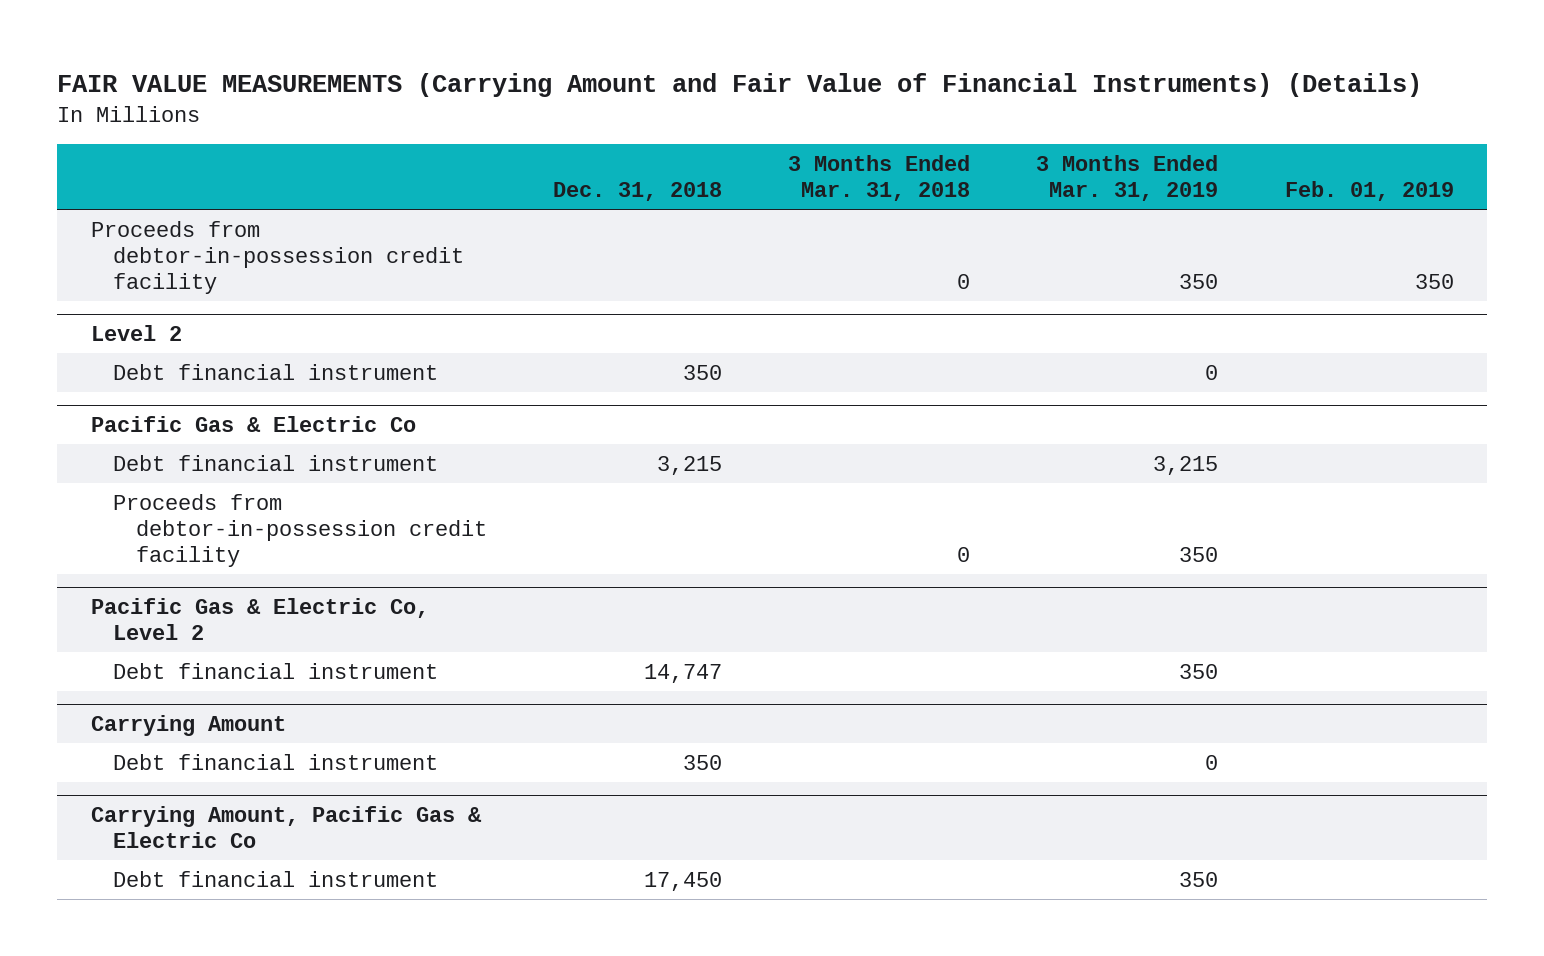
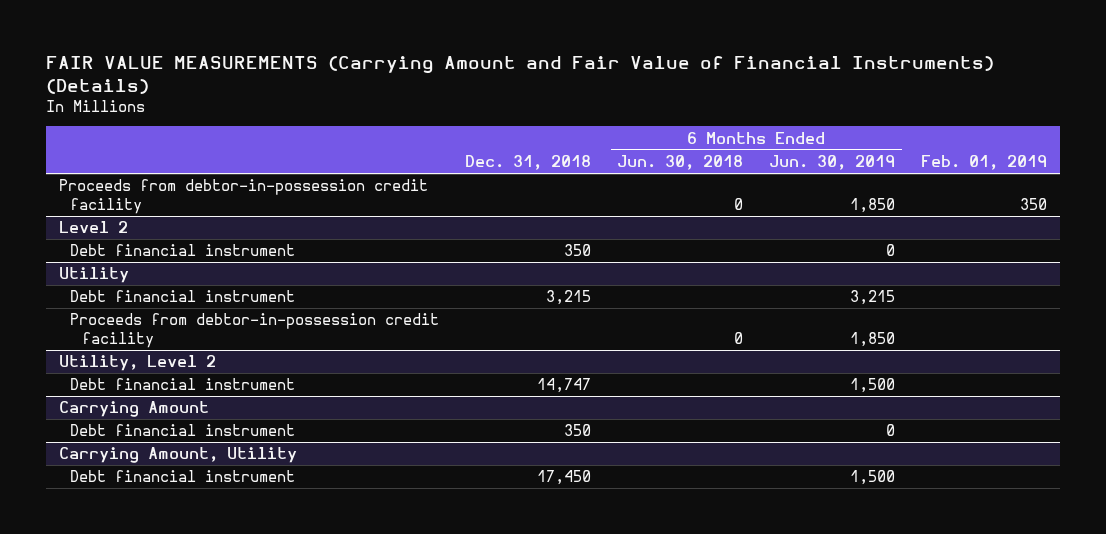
- | Dec. 31, 2018 | 3 Months Ended Mar. 31, 2018 | 3 Months Ended Mar. 31, 2019 | Feb. 01, 2019
+ | Dec. 31, 2018 | 6 Months Ended Jun. 30, 2018 | 6 Months Ended Jun. 30, 2019 | Feb. 01, 2019
- Pacific Gas & Electric Co
+ Utility
- Pacific Gas & Electric Co, Level 2
+ Utility, Level 2
- Carrying Amount, Pacific Gas & Electric Co
+ Carrying Amount, Utility

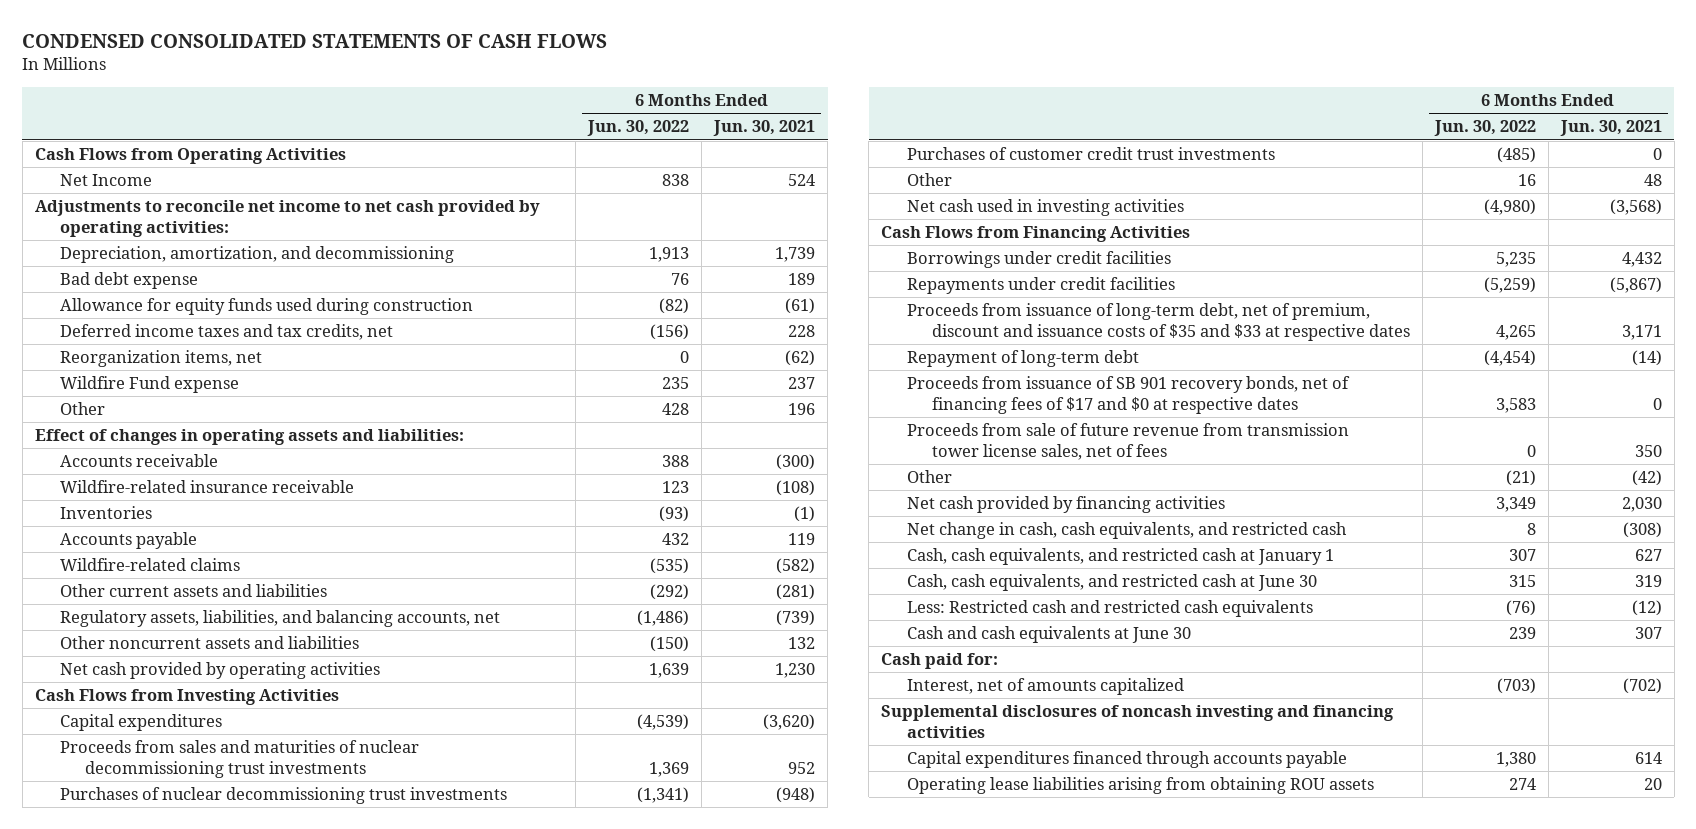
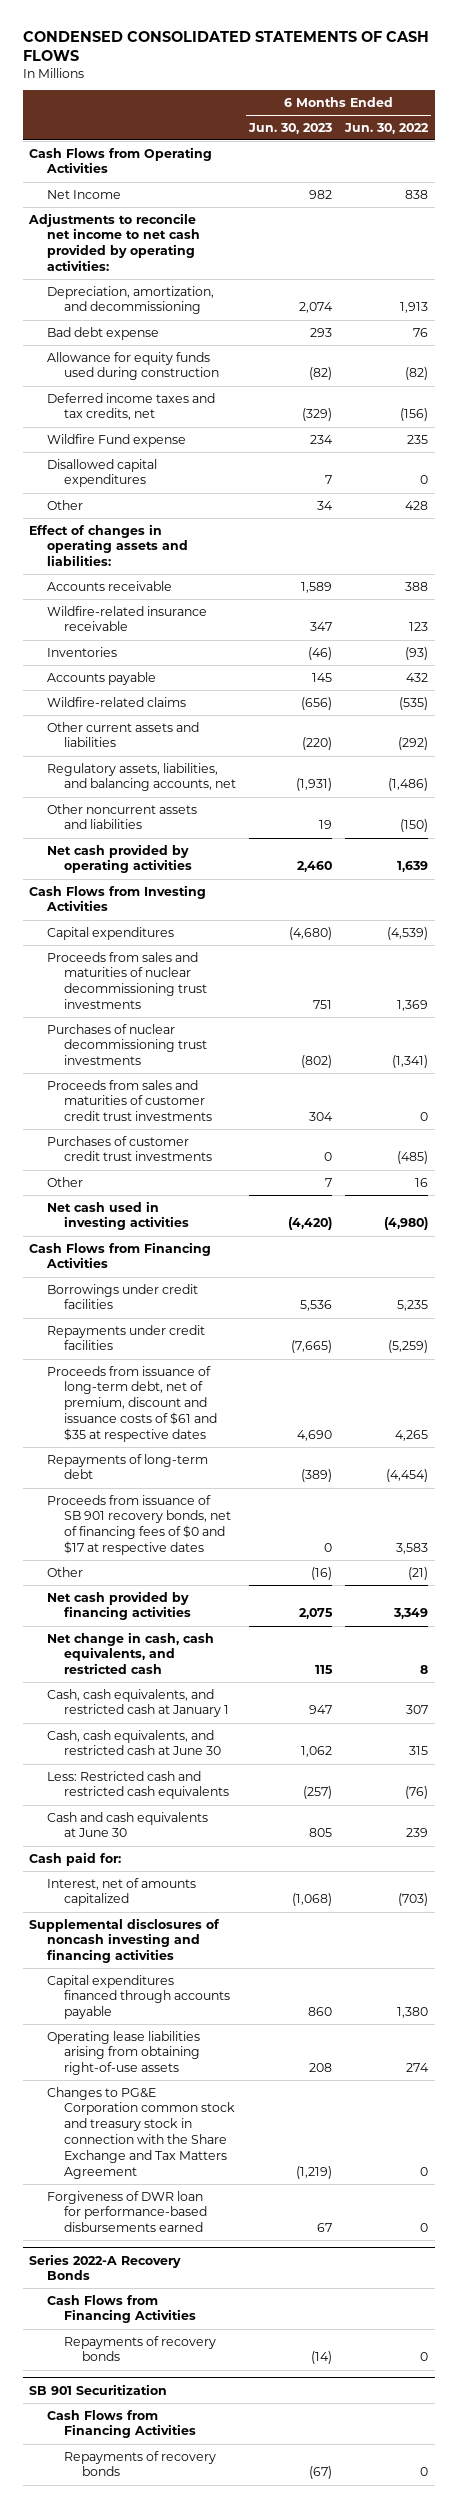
- | 6 Months Ended Jun. 30, 2022 | 6 Months Ended Jun. 30, 2021
+ | 6 Months Ended Jun. 30, 2023 | 6 Months Ended Jun. 30, 2022
- Reorganization items, net | 0 | (62)
+ Disallowed capital expenditures | 7 | 0
+ Proceeds from sales and maturities of customer credit trust investments | 304 | 0
- Proceeds from issuance of long-term debt, net of premium, discount and issuance costs of $35 and $33 at respective dates | 4,265 | 3,171
- Repayment of long-term debt | (4,454) | (14)
- Proceeds from issuance of SB 901 recovery bonds, net of financing fees of $17 and $0 at respective dates | 3,583 | 0
- Proceeds from sale of future revenue from transmission tower license sales, net of fees | 0 | 350
+ Proceeds from issuance of long-term debt, net of premium, discount and issuance costs of $61 and $35 at respective dates | 4,690 | 4,265
+ Repayments of long-term debt | (389) | (4,454)
+ Proceeds from issuance of SB 901 recovery bonds, net of financing fees of $0 and $17 at respective dates | 0 | 3,583
- Operating lease liabilities arising from obtaining ROU assets | 274 | 20
+ Operating lease liabilities arising from obtaining right-of-use assets | 208 | 274
+ Changes to PG&E Corporation common stock and treasury stock in connection with the Share Exchange and Tax Matters Agreement | (1,219) | 0
+ Forgiveness of DWR loan for performance-based disbursements earned | 67 | 0
+ Series 2022-A Recovery Bonds
+ Cash Flows from Financing Activities
+ Repayments of recovery bonds | (14) | 0
+ SB 901 Securitization
+ Cash Flows from Financing Activities
+ Repayments of recovery bonds | (67) | 0

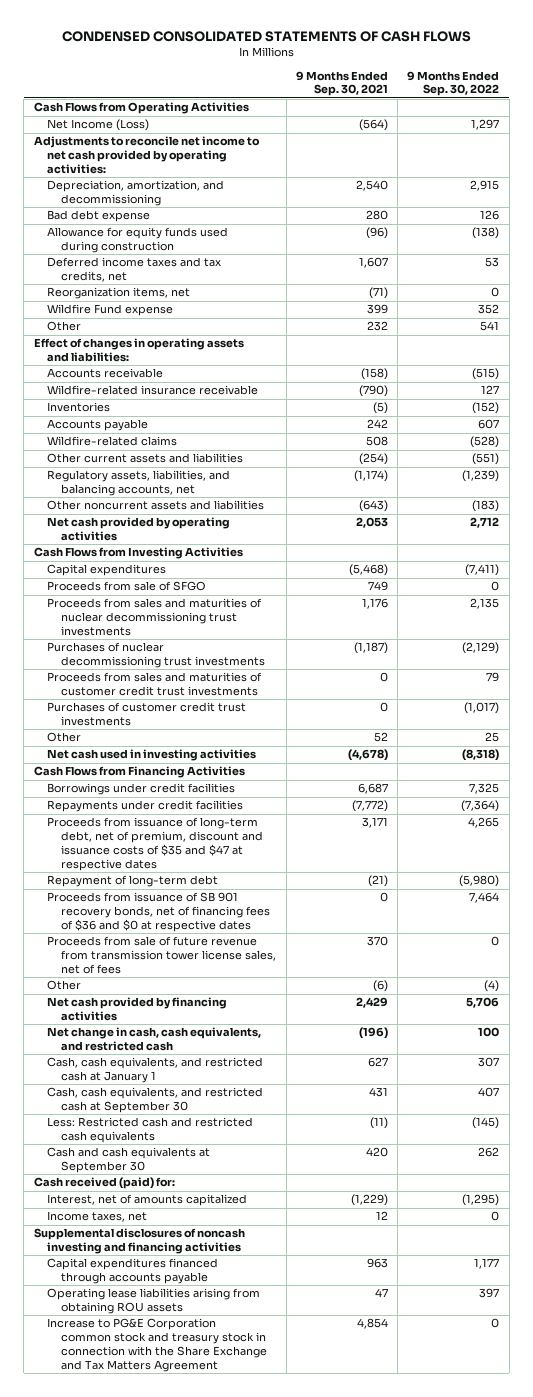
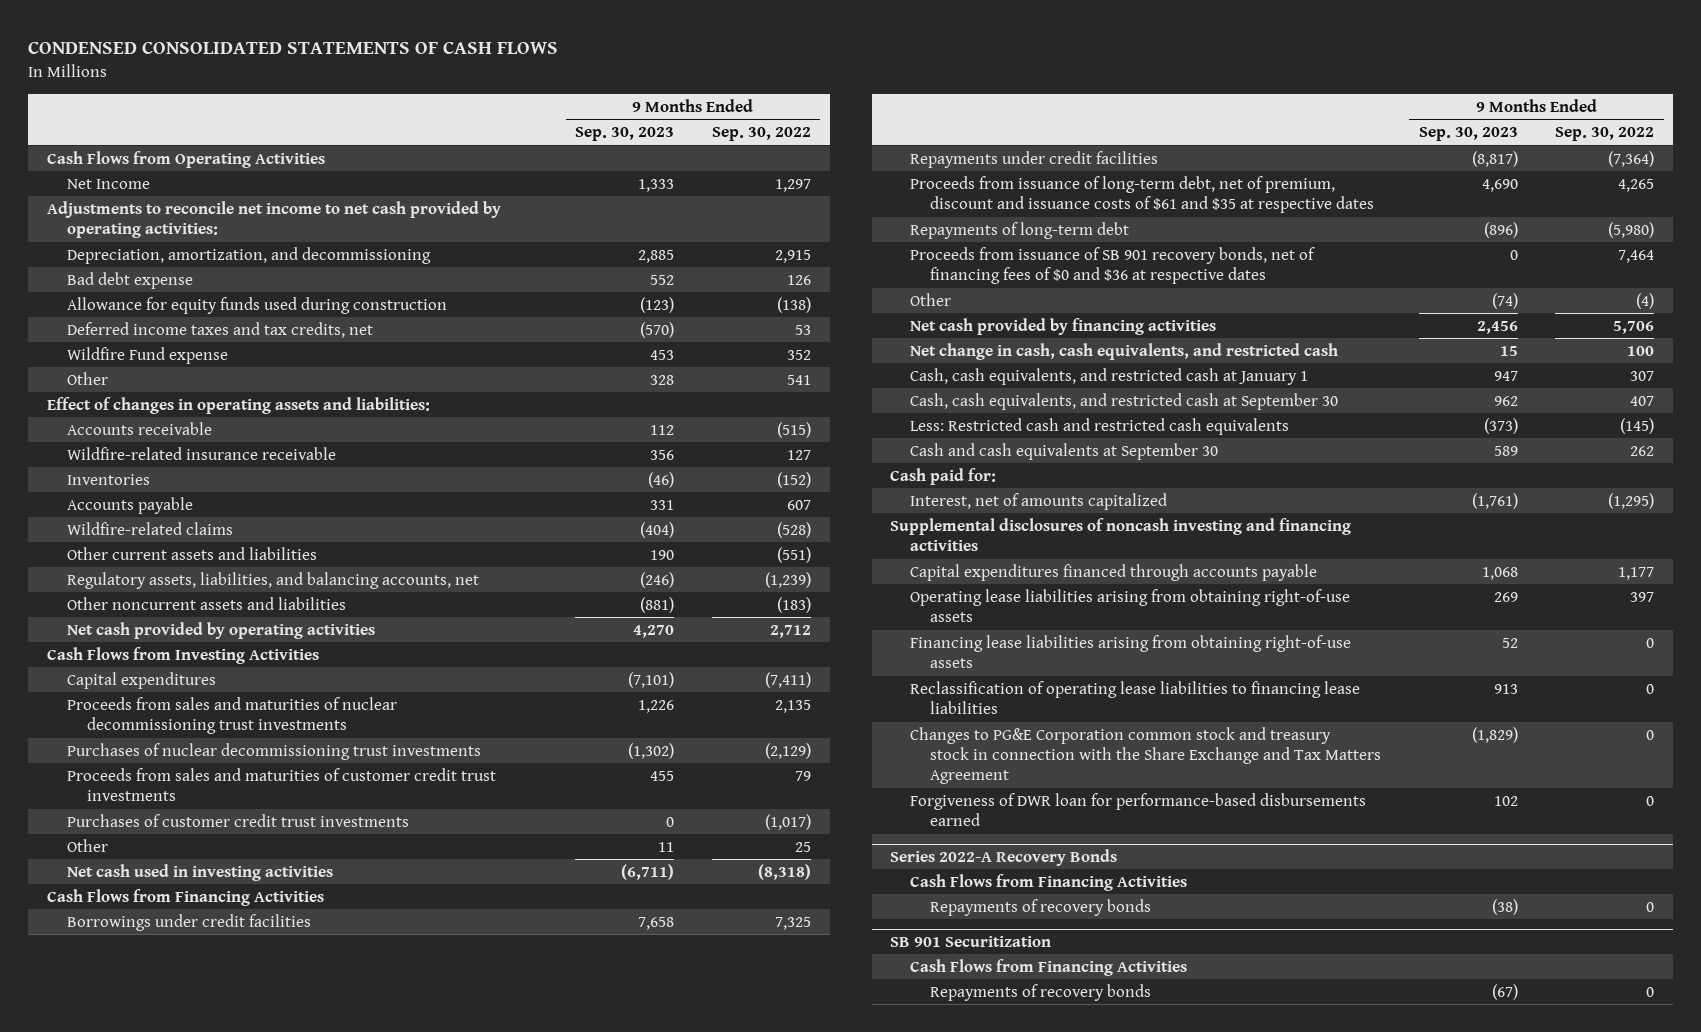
- | 9 Months Ended Sep. 30, 2021 | 9 Months Ended Sep. 30, 2022
+ | 9 Months Ended Sep. 30, 2023 | 9 Months Ended Sep. 30, 2022
- Net Income (Loss) | (564) | 1,297
+ Net Income | 1,333 | 1,297
- Reorganization items, net | (71) | 0
- Proceeds from sale of SFGO | 749 | 0
- Proceeds from issuance of long-term debt, net of premium, discount and issuance costs of $35 and $47 at respective dates | 3,171 | 4,265
- Repayment of long-term debt | (21) | (5,980)
- Proceeds from issuance of SB 901 recovery bonds, net of financing fees of $36 and $0 at respective dates | 0 | 7,464
- Proceeds from sale of future revenue from transmission tower license sales, net of fees | 370 | 0
+ Proceeds from issuance of long-term debt, net of premium, discount and issuance costs of $61 and $35 at respective dates | 4,690 | 4,265
+ Repayments of long-term debt | (896) | (5,980)
+ Proceeds from issuance of SB 901 recovery bonds, net of financing fees of $0 and $36 at respective dates | 0 | 7,464
- Cash received (paid) for:
+ Cash paid for:
- Income taxes, net | 12 | 0
- Operating lease liabilities arising from obtaining ROU assets | 47 | 397
- Increase to PG&E Corporation common stock and treasury stock in connection with the Share Exchange and Tax Matters Agreement | 4,854 | 0
+ Operating lease liabilities arising from obtaining right-of-use assets | 269 | 397
+ Financing lease liabilities arising from obtaining right-of-use assets | 52 | 0
+ Reclassification of operating lease liabilities to financing lease liabilities | 913 | 0
+ Changes to PG&E Corporation common stock and treasury stock in connection with the Share Exchange and Tax Matters Agreement | (1,829) | 0
+ Forgiveness of DWR loan for performance-based disbursements earned | 102 | 0
+ Series 2022-A Recovery Bonds
+ Cash Flows from Financing Activities
+ Repayments of recovery bonds | (38) | 0
+ SB 901 Securitization
+ Cash Flows from Financing Activities
+ Repayments of recovery bonds | (67) | 0

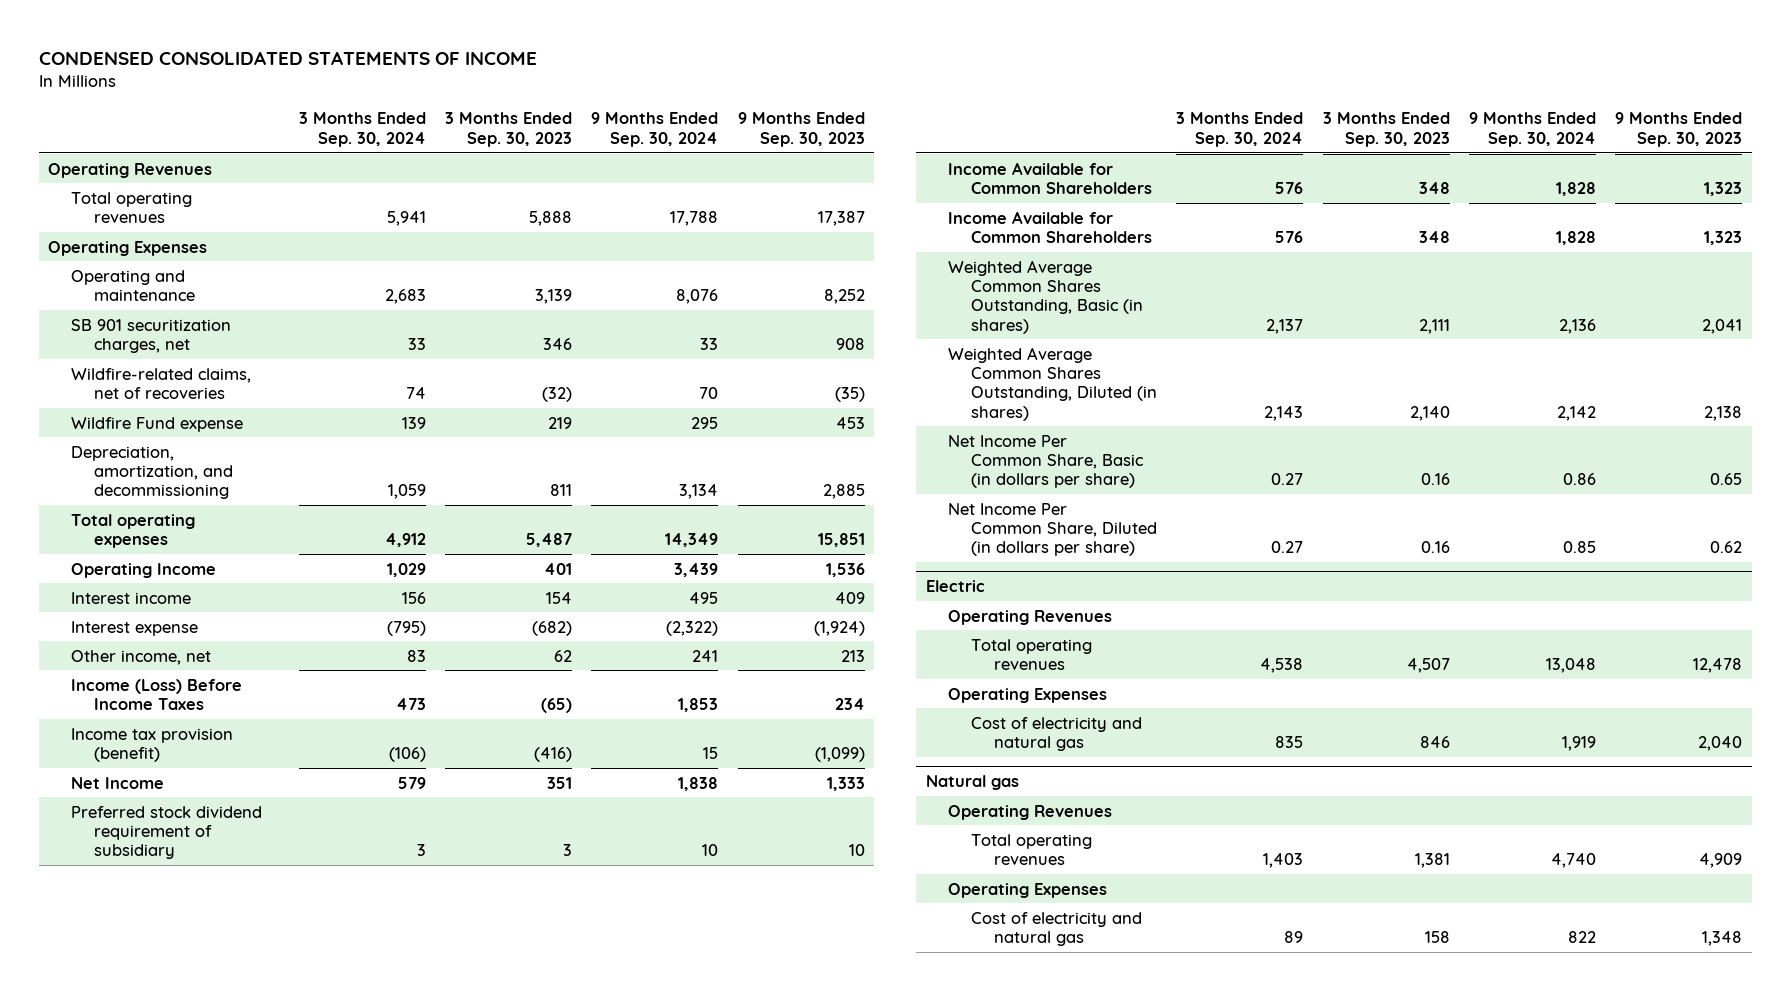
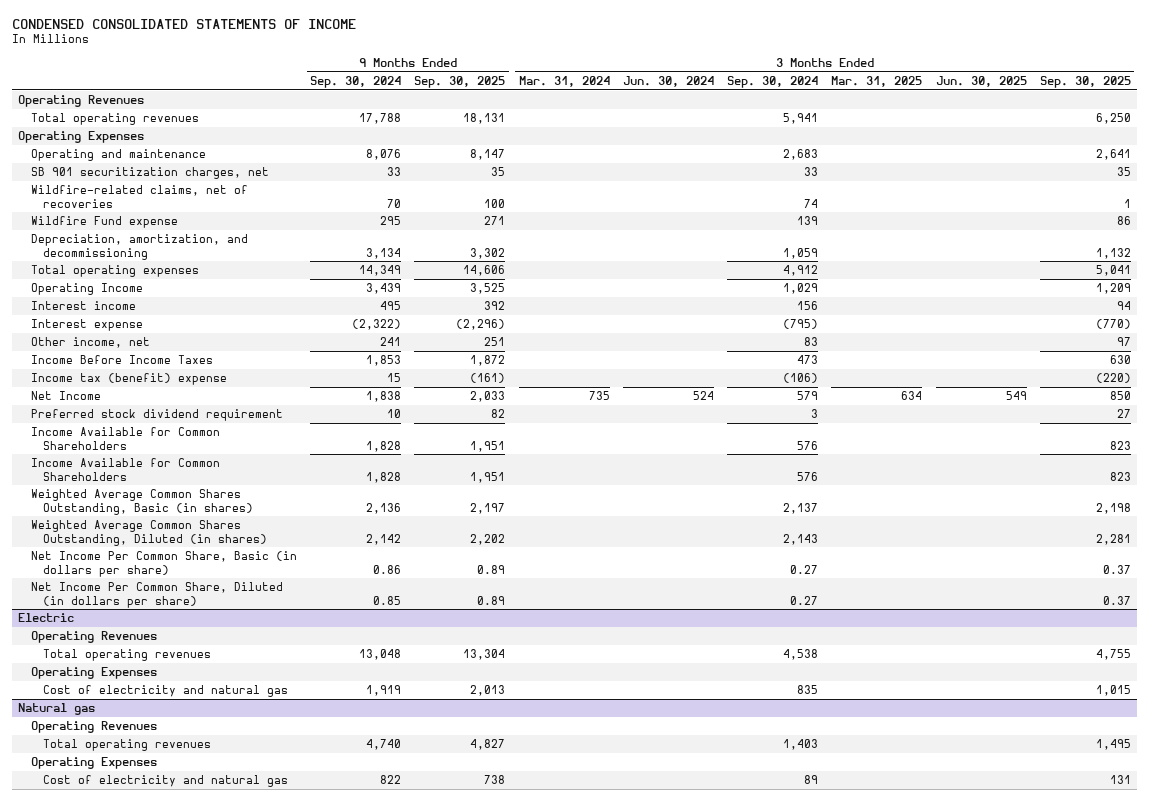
- | 3 Months Ended Sep. 30, 2024 | 3 Months Ended Sep. 30, 2023 | 9 Months Ended Sep. 30, 2024 | 9 Months Ended Sep. 30, 2023
+ | 9 Months Ended Sep. 30, 2024 | 9 Months Ended Sep. 30, 2025 | 3 Months Ended Mar. 31, 2024 | 3 Months Ended Jun. 30, 2024 | 3 Months Ended Sep. 30, 2024 | 3 Months Ended Mar. 31, 2025 | 3 Months Ended Jun. 30, 2025 | 3 Months Ended Sep. 30, 2025
- Income (Loss) Before Income Taxes | 473 | (65) | 1,853 | 234
- Income tax provision (benefit) | (106) | (416) | 15 | (1,099)
+ Income Before Income Taxes | 1,853 | 1,872 | | | 473 | | | 630
+ Income tax (benefit) expense | 15 | (161) | | | (106) | | | (220)
- Preferred stock dividend requirement of subsidiary | 3 | 3 | 10 | 10
+ Preferred stock dividend requirement | 10 | 82 | | | 3 | | | 27

